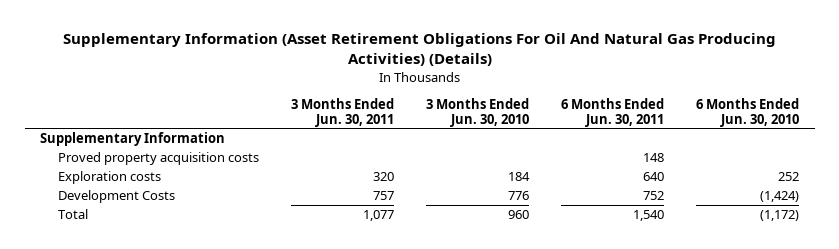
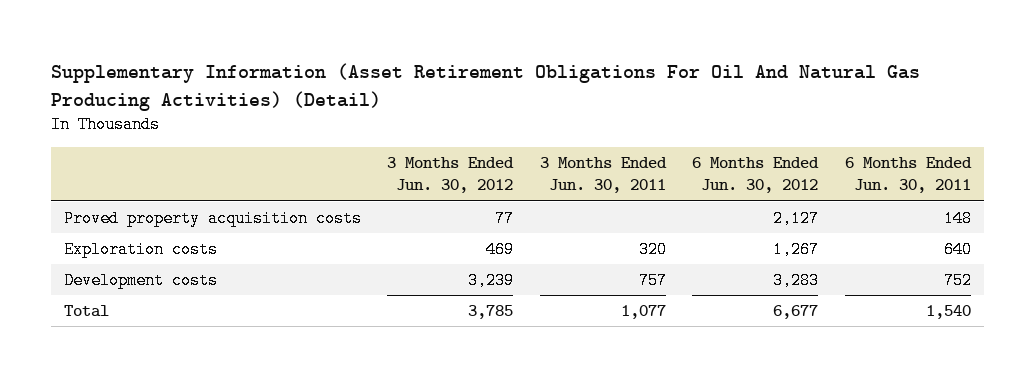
- Supplementary Information (Asset Retirement Obligations For Oil And Natural Gas Producing Activities) (Details)
+ Supplementary Information (Asset Retirement Obligations For Oil And Natural Gas Producing Activities) (Detail)
- | 3 Months Ended Jun. 30, 2011 | 3 Months Ended Jun. 30, 2010 | 6 Months Ended Jun. 30, 2011 | 6 Months Ended Jun. 30, 2010
+ | 3 Months Ended Jun. 30, 2012 | 3 Months Ended Jun. 30, 2011 | 6 Months Ended Jun. 30, 2012 | 6 Months Ended Jun. 30, 2011
- Supplementary Information
- Development Costs | 757 | 776 | 752 | (1,424)
+ Development costs | 3,239 | 757 | 3,283 | 752

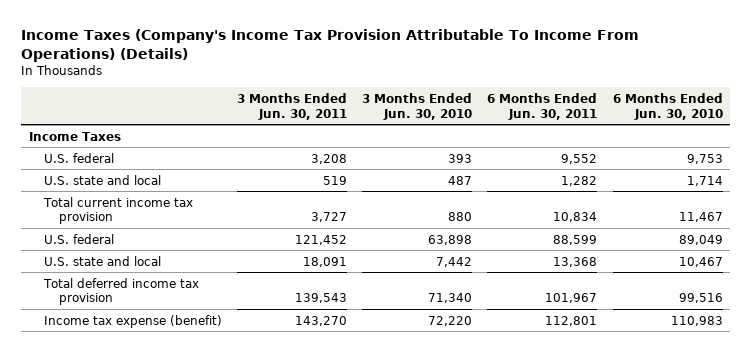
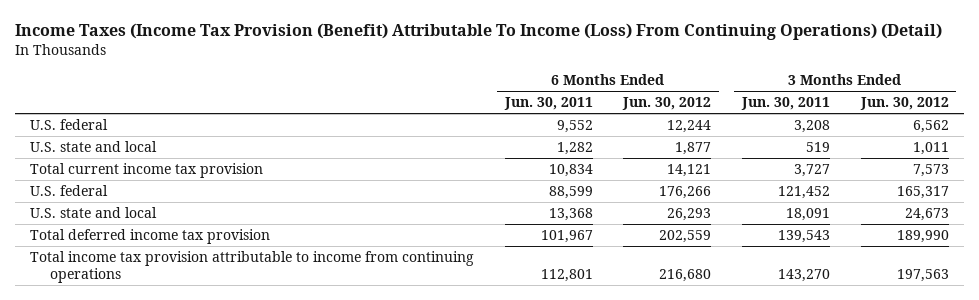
- Income Taxes (Company's Income Tax Provision Attributable To Income From Operations) (Details)
+ Income Taxes (Income Tax Provision (Benefit) Attributable To Income (Loss) From Continuing Operations) (Detail)
- | 3 Months Ended Jun. 30, 2011 | 3 Months Ended Jun. 30, 2010 | 6 Months Ended Jun. 30, 2011 | 6 Months Ended Jun. 30, 2010
+ | 6 Months Ended Jun. 30, 2011 | 6 Months Ended Jun. 30, 2012 | 3 Months Ended Jun. 30, 2011 | 3 Months Ended Jun. 30, 2012
- Income Taxes
- Income tax expense (benefit) | 143,270 | 72,220 | 112,801 | 110,983
+ Total income tax provision attributable to income from continuing operations | 112,801 | 216,680 | 143,270 | 197,563

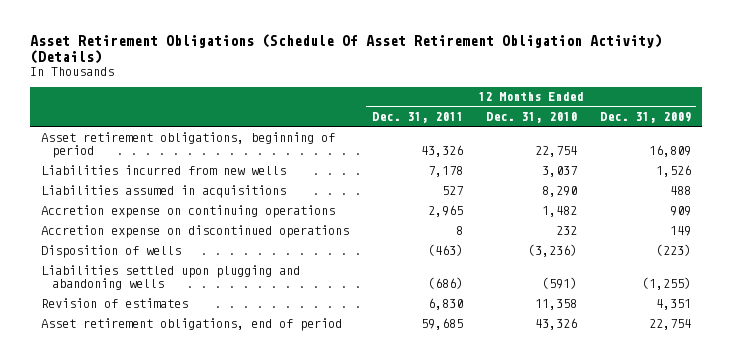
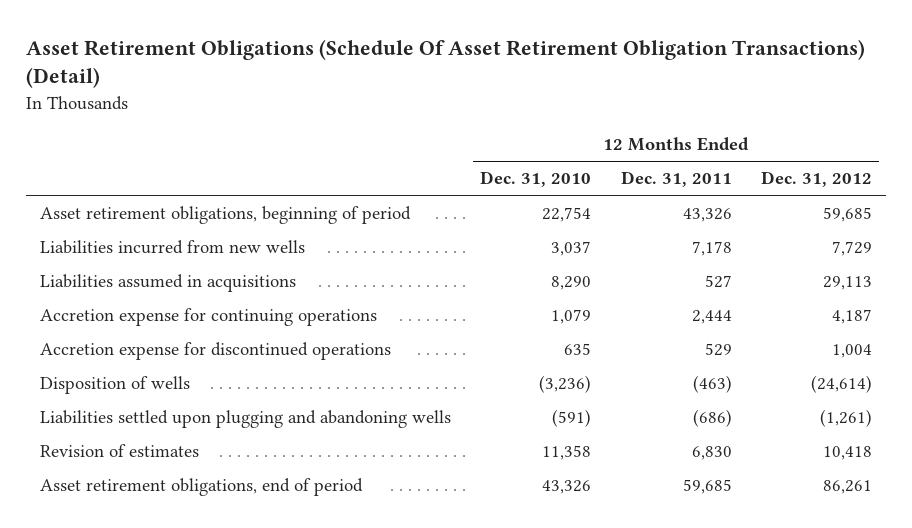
- Asset Retirement Obligations (Schedule Of Asset Retirement Obligation Activity) (Details)
+ Asset Retirement Obligations (Schedule Of Asset Retirement Obligation Transactions) (Detail)
- | 12 Months Ended Dec. 31, 2011 | 12 Months Ended Dec. 31, 2010 | 12 Months Ended Dec. 31, 2009
+ | 12 Months Ended Dec. 31, 2010 | 12 Months Ended Dec. 31, 2011 | 12 Months Ended Dec. 31, 2012
- Accretion expense on continuing operations | 2,965 | 1,482 | 909
- Accretion expense on discontinued operations | 8 | 232 | 149
+ Accretion expense for continuing operations | 1,079 | 2,444 | 4,187
+ Accretion expense for discontinued operations | 635 | 529 | 1,004

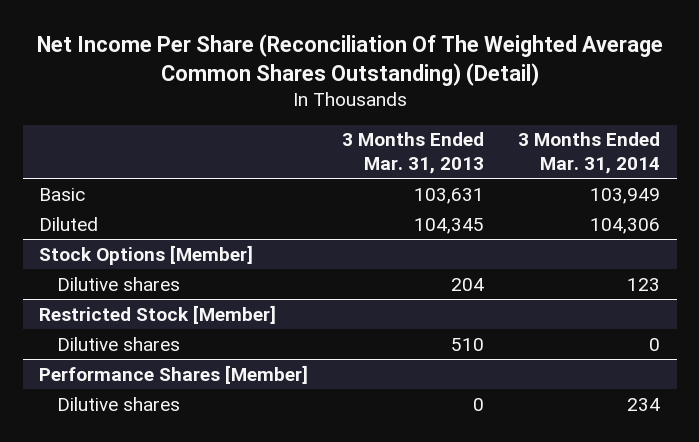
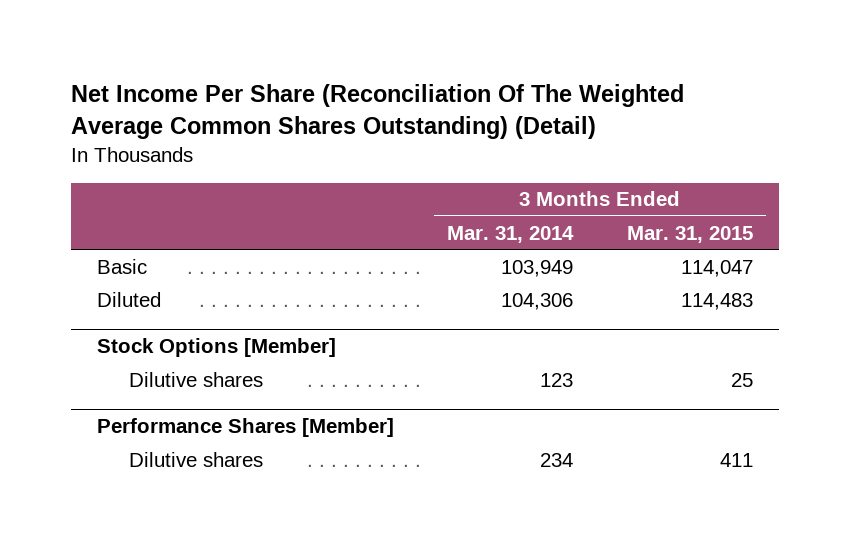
- | 3 Months Ended Mar. 31, 2013 | 3 Months Ended Mar. 31, 2014
+ | 3 Months Ended Mar. 31, 2014 | 3 Months Ended Mar. 31, 2015
- Restricted Stock [Member]
- Dilutive shares | 510 | 0

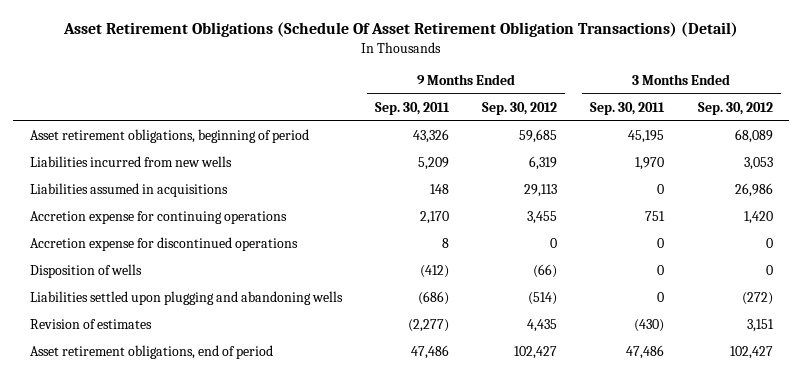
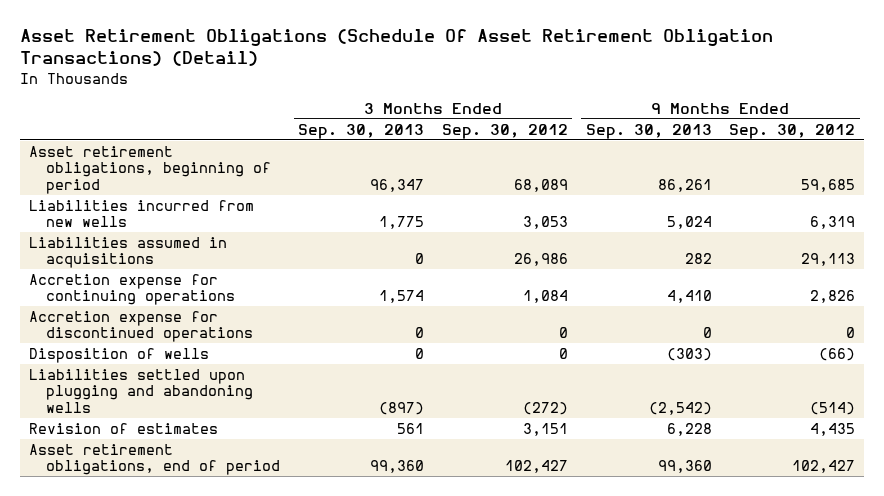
- | 9 Months Ended Sep. 30, 2011 | 9 Months Ended Sep. 30, 2012 | 3 Months Ended Sep. 30, 2011 | 3 Months Ended Sep. 30, 2012
+ | 3 Months Ended Sep. 30, 2013 | 3 Months Ended Sep. 30, 2012 | 9 Months Ended Sep. 30, 2013 | 9 Months Ended Sep. 30, 2012
- Accretion expense for continuing operations | 2,170 | 3,455 | 751 | 1,420
+ Accretion expense for continuing operations | 1,574 | 1,084 | 4,410 | 2,826

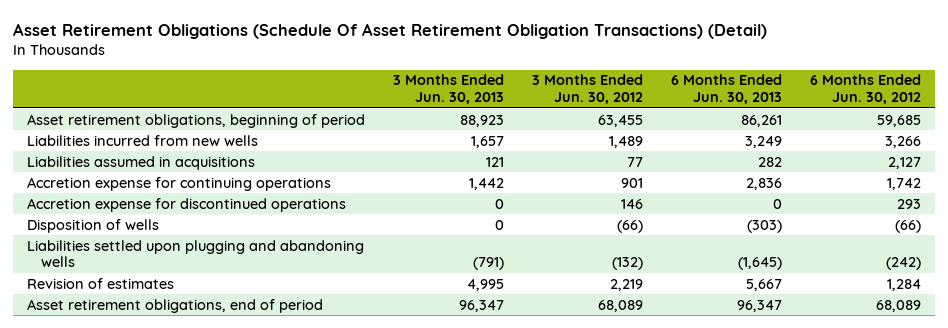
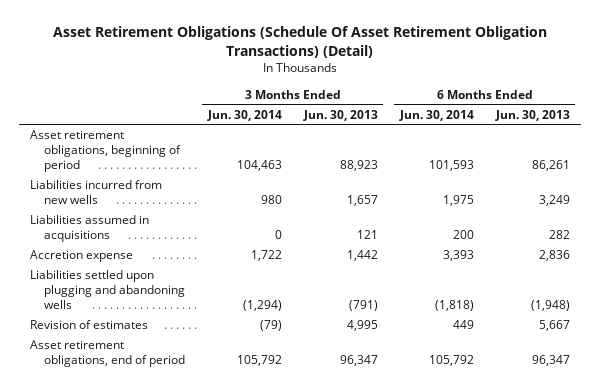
- | 3 Months Ended Jun. 30, 2013 | 3 Months Ended Jun. 30, 2012 | 6 Months Ended Jun. 30, 2013 | 6 Months Ended Jun. 30, 2012
+ | 3 Months Ended Jun. 30, 2014 | 3 Months Ended Jun. 30, 2013 | 6 Months Ended Jun. 30, 2014 | 6 Months Ended Jun. 30, 2013
- Accretion expense for continuing operations | 1,442 | 901 | 2,836 | 1,742
- Accretion expense for discontinued operations | 0 | 146 | 0 | 293
- Disposition of wells | 0 | (66) | (303) | (66)
- Liabilities settled upon plugging and abandoning wells | (791) | (132) | (1,645) | (242)
+ Accretion expense | 1,722 | 1,442 | 3,393 | 2,836
+ Liabilities settled upon plugging and abandoning wells | (1,294) | (791) | (1,818) | (1,948)

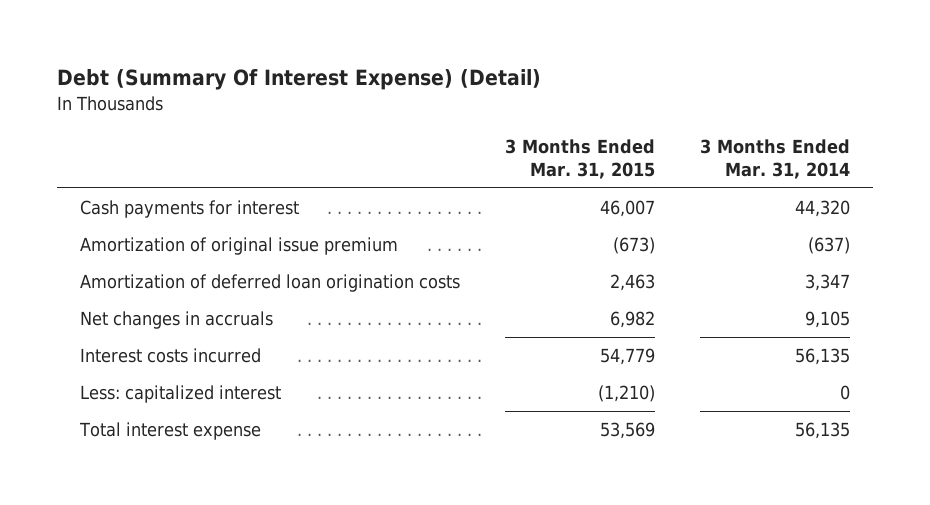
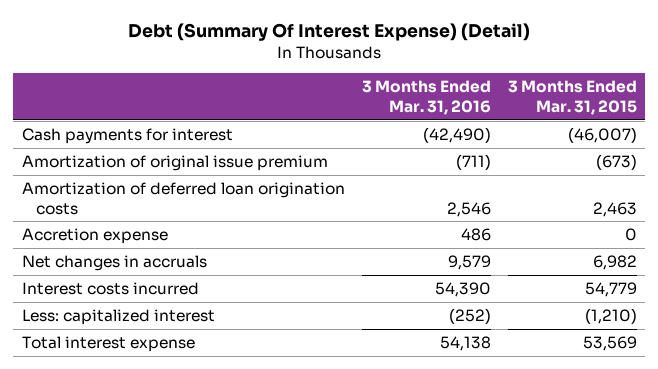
- | 3 Months Ended Mar. 31, 2015 | 3 Months Ended Mar. 31, 2014
+ | 3 Months Ended Mar. 31, 2016 | 3 Months Ended Mar. 31, 2015
- Cash payments for interest | 46,007 | 44,320
+ Cash payments for interest | (42,490) | (46,007)
+ Accretion expense | 486 | 0

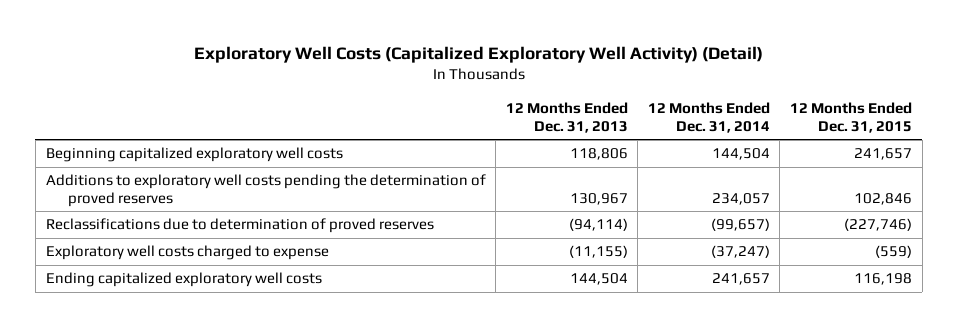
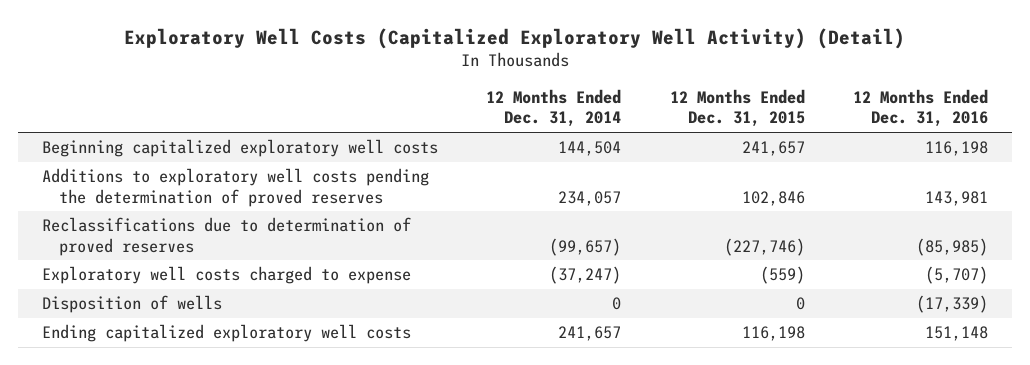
- | 12 Months Ended Dec. 31, 2013 | 12 Months Ended Dec. 31, 2014 | 12 Months Ended Dec. 31, 2015
+ | 12 Months Ended Dec. 31, 2014 | 12 Months Ended Dec. 31, 2015 | 12 Months Ended Dec. 31, 2016
+ Disposition of wells | 0 | 0 | (17,339)

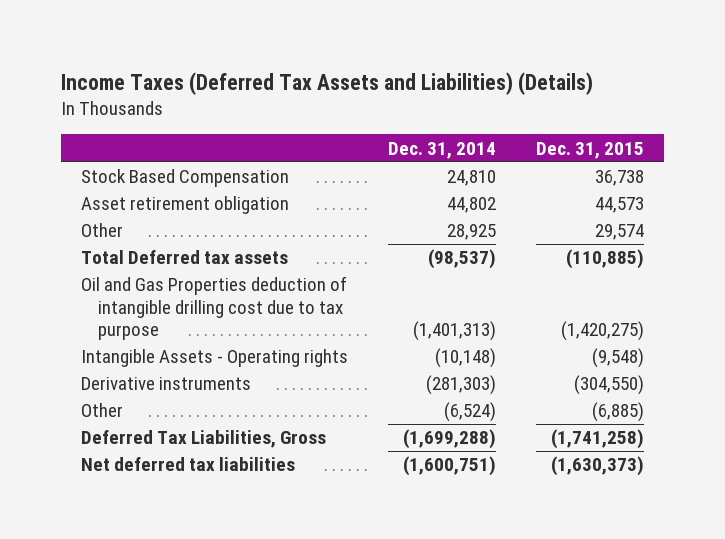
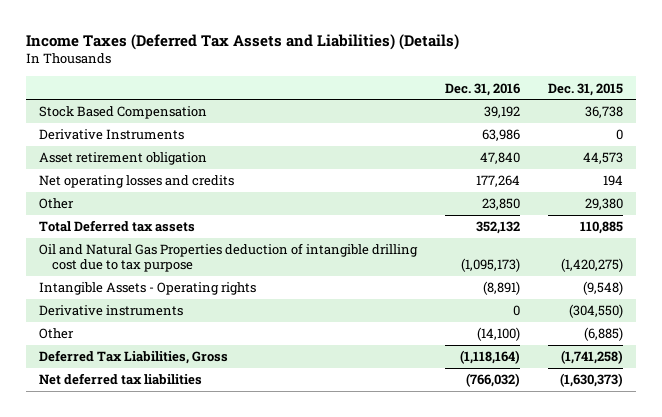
- | Dec. 31, 2014 | Dec. 31, 2015
+ | Dec. 31, 2016 | Dec. 31, 2015
+ Derivative Instruments | 63,986 | 0
- Other | 28,925 | 29,574
- Total Deferred tax assets | (98,537) | (110,885)
- Oil and Gas Properties deduction of intangible drilling cost due to tax purpose | (1,401,313) | (1,420,275)
+ Net operating losses and credits | 177,264 | 194
+ Other | 23,850 | 29,380
+ Total Deferred tax assets | 352,132 | 110,885
+ Oil and Natural Gas Properties deduction of intangible drilling cost due to tax purpose | (1,095,173) | (1,420,275)

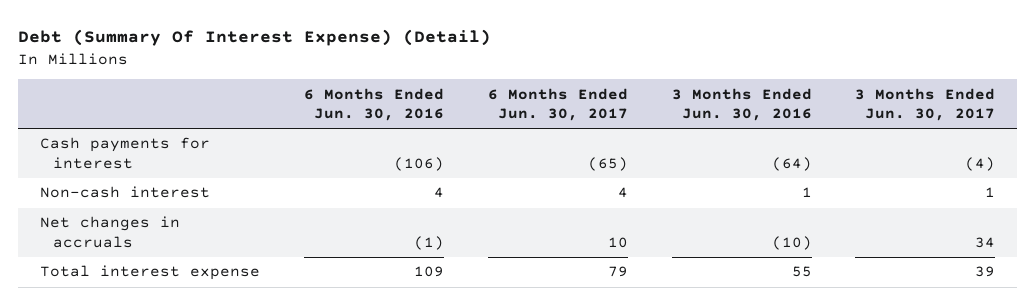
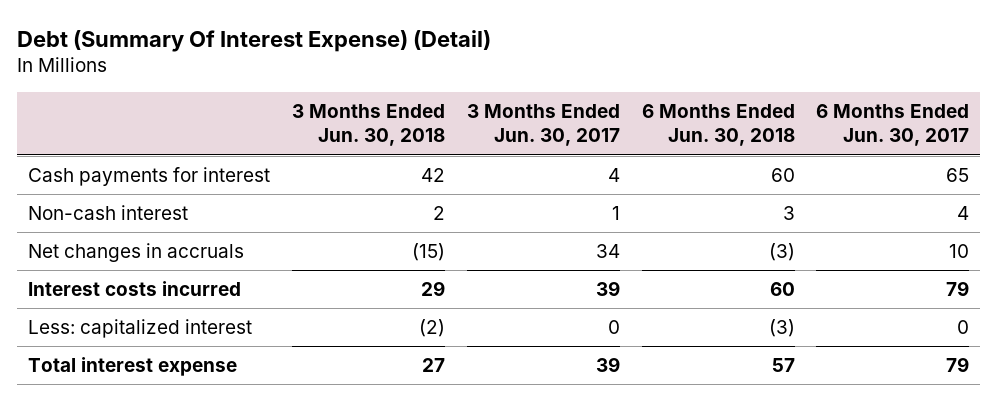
- | 6 Months Ended Jun. 30, 2016 | 6 Months Ended Jun. 30, 2017 | 3 Months Ended Jun. 30, 2016 | 3 Months Ended Jun. 30, 2017
+ | 3 Months Ended Jun. 30, 2018 | 3 Months Ended Jun. 30, 2017 | 6 Months Ended Jun. 30, 2018 | 6 Months Ended Jun. 30, 2017
- Cash payments for interest | (106) | (65) | (64) | (4)
+ Cash payments for interest | 42 | 4 | 60 | 65
+ Interest costs incurred | 29 | 39 | 60 | 79
+ Less: capitalized interest | (2) | 0 | (3) | 0

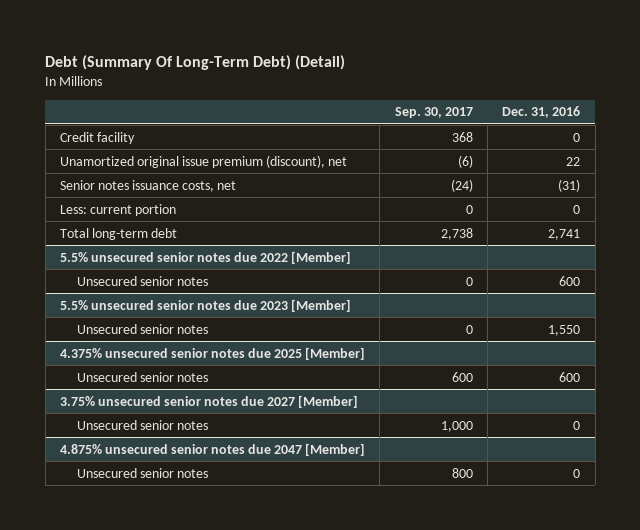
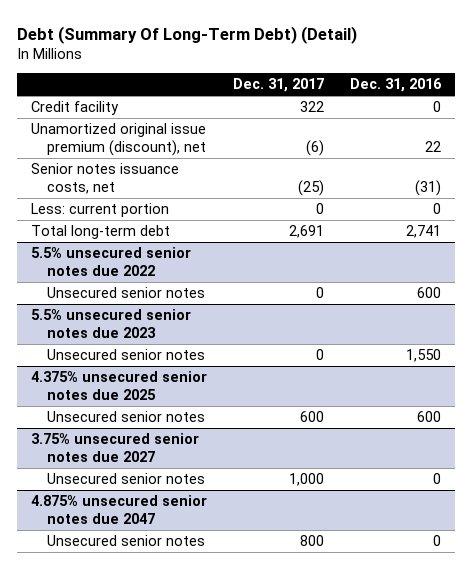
- | Sep. 30, 2017 | Dec. 31, 2016
+ | Dec. 31, 2017 | Dec. 31, 2016
- 5.5% unsecured senior notes due 2022 [Member]
+ 5.5% unsecured senior notes due 2022
- 5.5% unsecured senior notes due 2023 [Member]
+ 5.5% unsecured senior notes due 2023
- 4.375% unsecured senior notes due 2025 [Member]
+ 4.375% unsecured senior notes due 2025
- 3.75% unsecured senior notes due 2027 [Member]
+ 3.75% unsecured senior notes due 2027
- 4.875% unsecured senior notes due 2047 [Member]
+ 4.875% unsecured senior notes due 2047

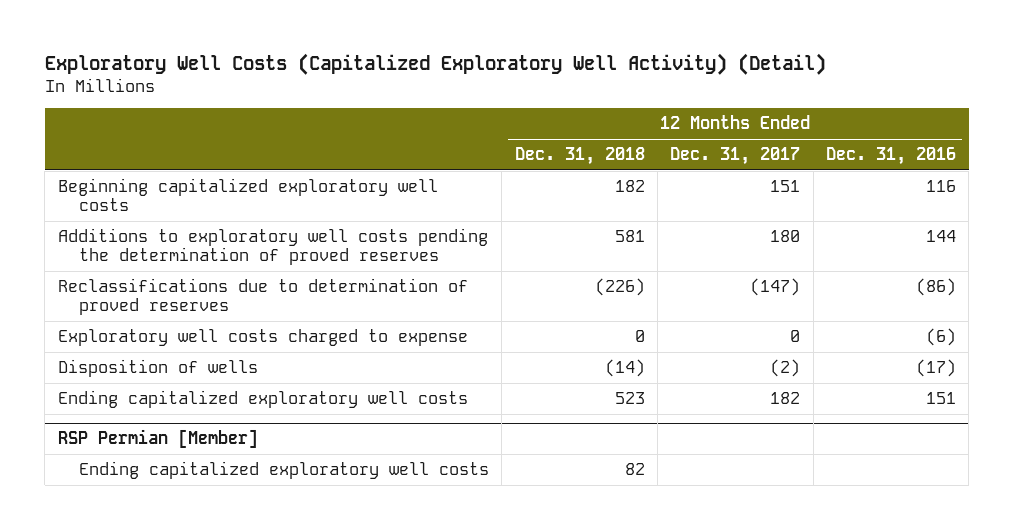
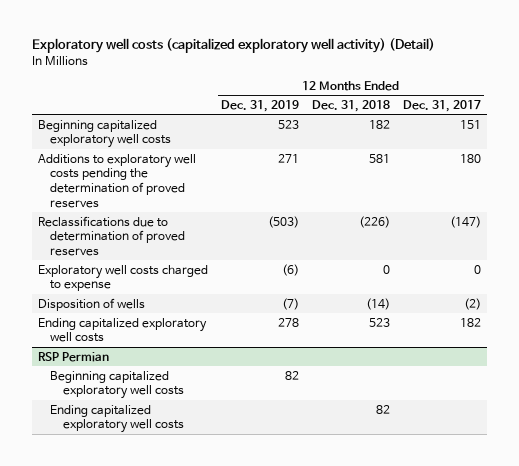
- Exploratory Well Costs (Capitalized Exploratory Well Activity) (Detail)
+ Exploratory well costs (capitalized exploratory well activity) (Detail)
- | 12 Months Ended Dec. 31, 2018 | 12 Months Ended Dec. 31, 2017 | 12 Months Ended Dec. 31, 2016
+ | 12 Months Ended Dec. 31, 2019 | 12 Months Ended Dec. 31, 2018 | 12 Months Ended Dec. 31, 2017
- RSP Permian [Member]
+ RSP Permian
+ Beginning capitalized exploratory well costs | 82 | |

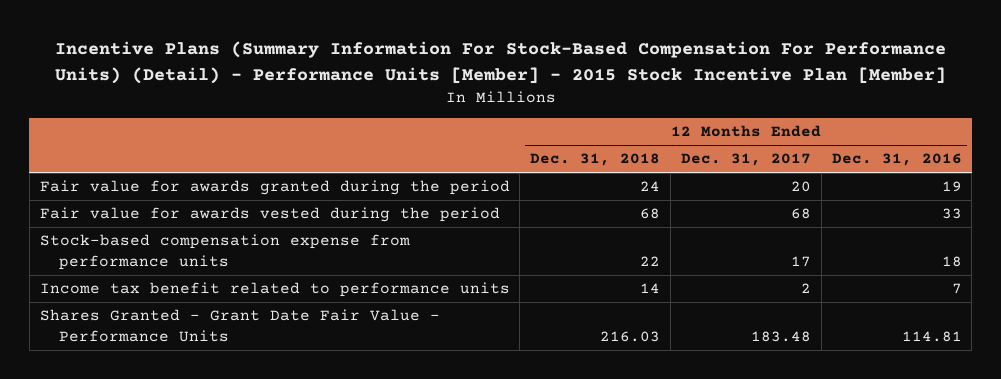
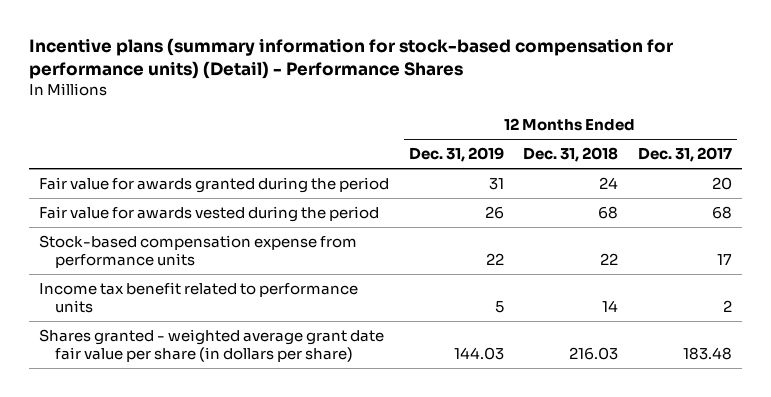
- Incentive Plans (Summary Information For Stock-Based Compensation For Performance Units) (Detail) - Performance Units [Member] - 2015 Stock Incentive Plan [Member]
+ Incentive plans (summary information for stock-based compensation for performance units) (Detail) - Performance Shares
- | 12 Months Ended Dec. 31, 2018 | 12 Months Ended Dec. 31, 2017 | 12 Months Ended Dec. 31, 2016
+ | 12 Months Ended Dec. 31, 2019 | 12 Months Ended Dec. 31, 2018 | 12 Months Ended Dec. 31, 2017
- Shares Granted - Grant Date Fair Value - Performance Units | 216.03 | 183.48 | 114.81
+ Shares granted - weighted average grant date fair value per share (in dollars per share) | 144.03 | 216.03 | 183.48

